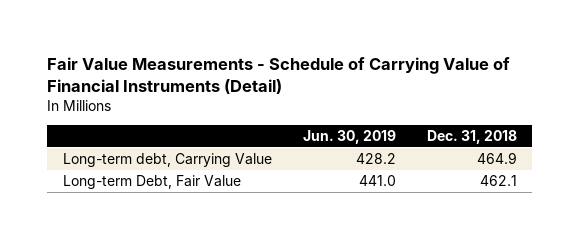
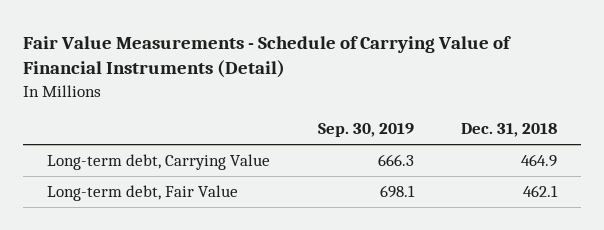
- | Jun. 30, 2019 | Dec. 31, 2018
+ | Sep. 30, 2019 | Dec. 31, 2018
- Long-term Debt, Fair Value | 441.0 | 462.1
+ Long-term debt, Fair Value | 698.1 | 462.1

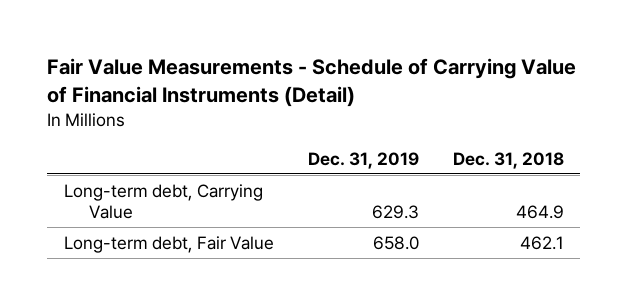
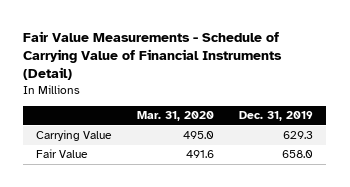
- | Dec. 31, 2019 | Dec. 31, 2018
+ | Mar. 31, 2020 | Dec. 31, 2019
- Long-term debt, Carrying Value | 629.3 | 464.9
- Long-term debt, Fair Value | 658.0 | 462.1
+ Carrying Value | 495.0 | 629.3
+ Fair Value | 491.6 | 658.0

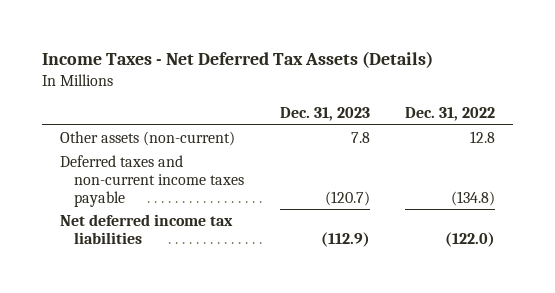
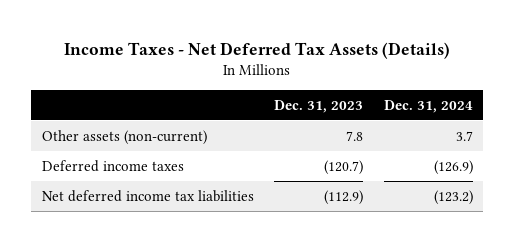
- | Dec. 31, 2023 | Dec. 31, 2022
+ | Dec. 31, 2023 | Dec. 31, 2024
- Deferred taxes and non-current income taxes payable | (120.7) | (134.8)
+ Deferred income taxes | (120.7) | (126.9)

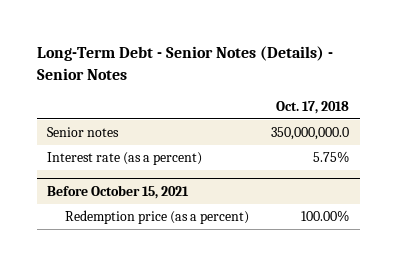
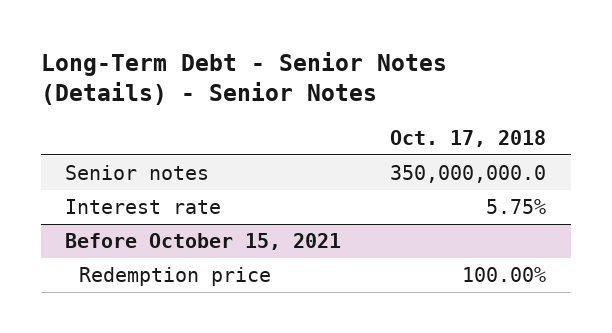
- Interest rate (as a percent) | 5.75%
+ Interest rate | 5.75%
@ Before October 15, 2021
- Redemption price (as a percent) | 100.00%
+ Redemption price | 100.00%

